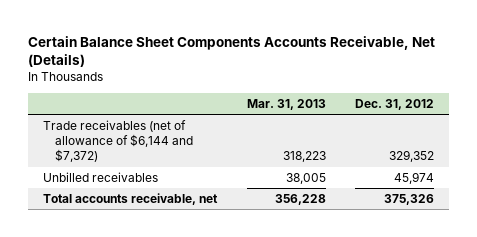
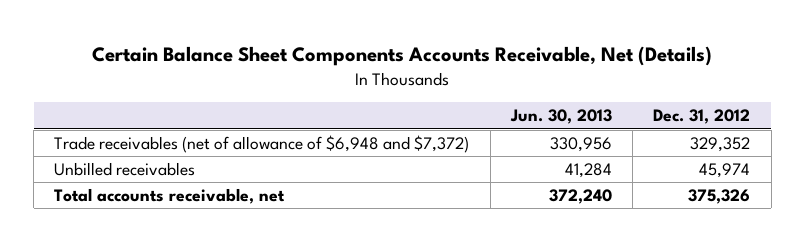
- | Mar. 31, 2013 | Dec. 31, 2012
+ | Jun. 30, 2013 | Dec. 31, 2012
- Trade receivables (net of allowance of $6,144 and $7,372) | 318,223 | 329,352
+ Trade receivables (net of allowance of $6,948 and $7,372) | 330,956 | 329,352

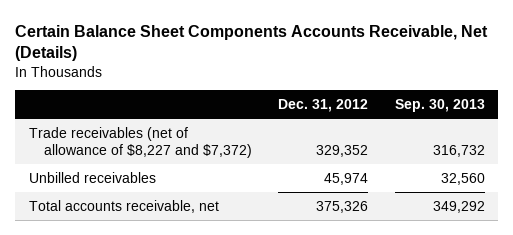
- | Jun. 30, 2013 | Dec. 31, 2012
+ | Dec. 31, 2012 | Sep. 30, 2013
- Trade receivables (net of allowance of $6,948 and $7,372) | 330,956 | 329,352
+ Trade receivables (net of allowance of $8,227 and $7,372) | 329,352 | 316,732

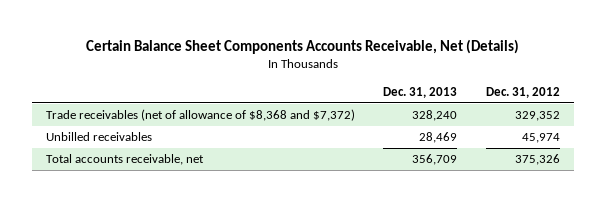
- | Dec. 31, 2012 | Sep. 30, 2013
+ | Dec. 31, 2013 | Dec. 31, 2012
- Trade receivables (net of allowance of $8,227 and $7,372) | 329,352 | 316,732
+ Trade receivables (net of allowance of $8,368 and $7,372) | 328,240 | 329,352

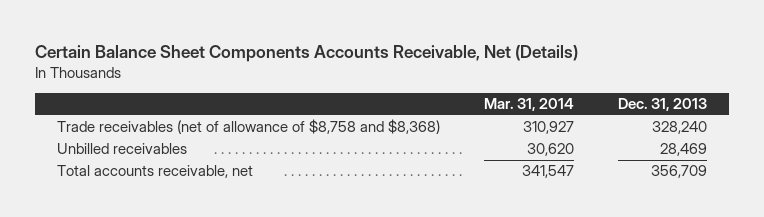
- | Dec. 31, 2013 | Dec. 31, 2012
+ | Mar. 31, 2014 | Dec. 31, 2013
- Trade receivables (net of allowance of $8,368 and $7,372) | 328,240 | 329,352
+ Trade receivables (net of allowance of $8,758 and $8,368) | 310,927 | 328,240

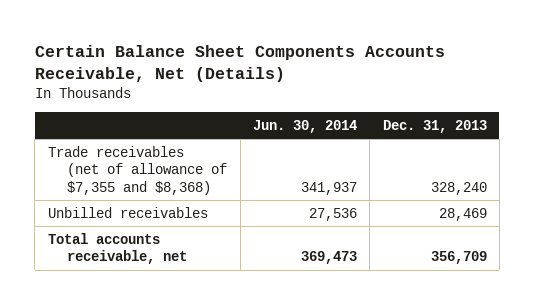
- | Mar. 31, 2014 | Dec. 31, 2013
+ | Jun. 30, 2014 | Dec. 31, 2013
- Trade receivables (net of allowance of $8,758 and $8,368) | 310,927 | 328,240
+ Trade receivables (net of allowance of $7,355 and $8,368) | 341,937 | 328,240

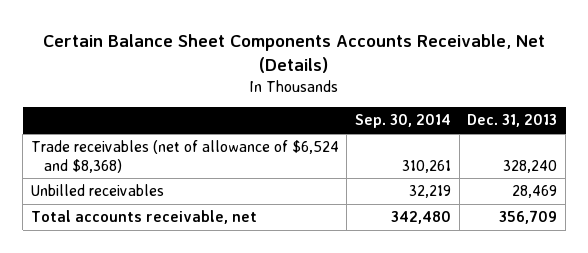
- | Jun. 30, 2014 | Dec. 31, 2013
+ | Sep. 30, 2014 | Dec. 31, 2013
- Trade receivables (net of allowance of $7,355 and $8,368) | 341,937 | 328,240
+ Trade receivables (net of allowance of $6,524 and $8,368) | 310,261 | 328,240

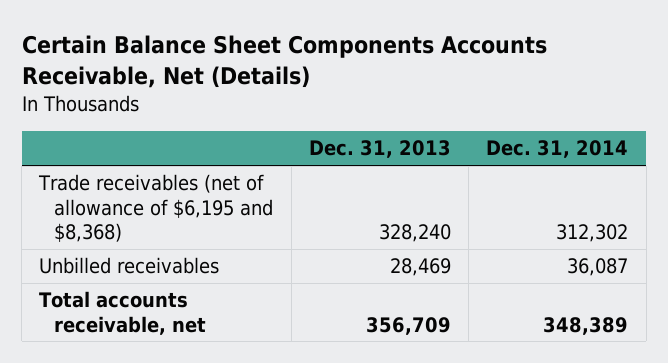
- | Sep. 30, 2014 | Dec. 31, 2013
+ | Dec. 31, 2013 | Dec. 31, 2014
- Trade receivables (net of allowance of $6,524 and $8,368) | 310,261 | 328,240
+ Trade receivables (net of allowance of $6,195 and $8,368) | 328,240 | 312,302

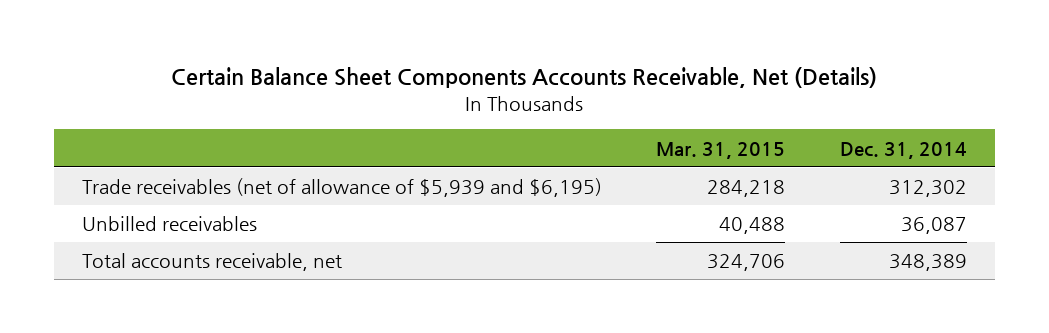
- | Dec. 31, 2013 | Dec. 31, 2014
+ | Mar. 31, 2015 | Dec. 31, 2014
- Trade receivables (net of allowance of $6,195 and $8,368) | 328,240 | 312,302
+ Trade receivables (net of allowance of $5,939 and $6,195) | 284,218 | 312,302

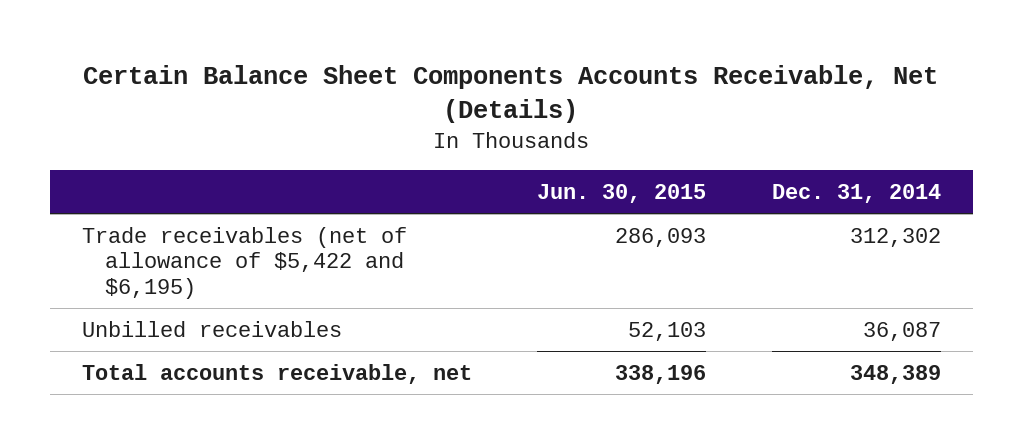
- | Mar. 31, 2015 | Dec. 31, 2014
+ | Jun. 30, 2015 | Dec. 31, 2014
- Trade receivables (net of allowance of $5,939 and $6,195) | 284,218 | 312,302
+ Trade receivables (net of allowance of $5,422 and $6,195) | 286,093 | 312,302

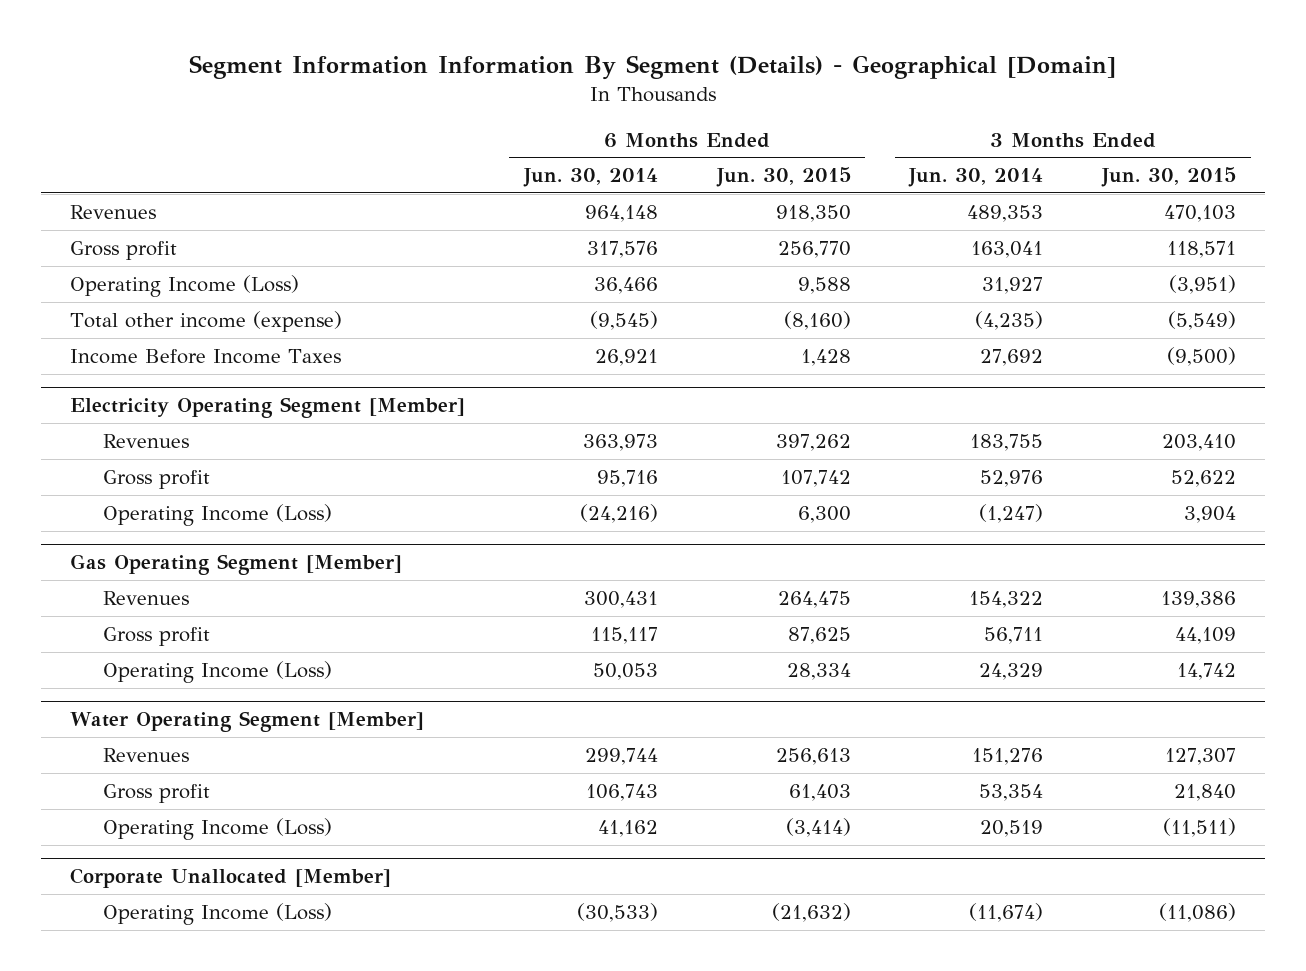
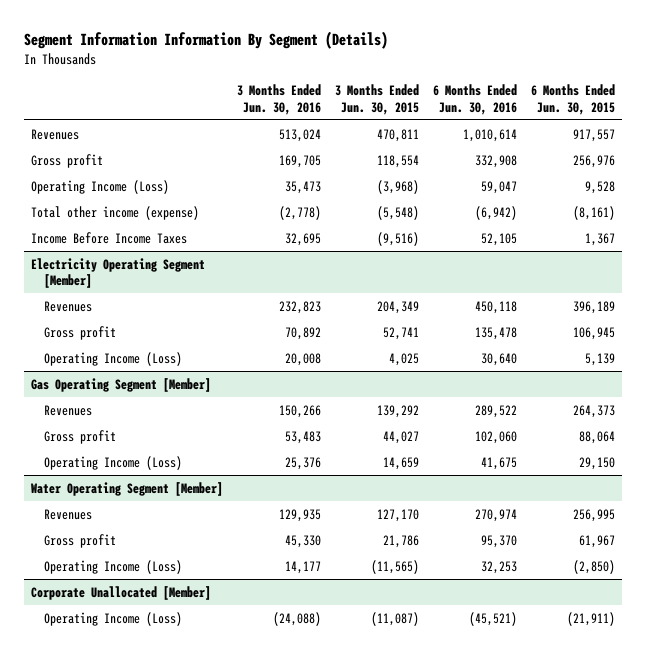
- Segment Information Information By Segment (Details) - Geographical [Domain]
+ Segment Information Information By Segment (Details)
- | 6 Months Ended Jun. 30, 2014 | 6 Months Ended Jun. 30, 2015 | 3 Months Ended Jun. 30, 2014 | 3 Months Ended Jun. 30, 2015
+ | 3 Months Ended Jun. 30, 2016 | 3 Months Ended Jun. 30, 2015 | 6 Months Ended Jun. 30, 2016 | 6 Months Ended Jun. 30, 2015
- Revenues | 964,148 | 918,350 | 489,353 | 470,103
- Gross profit | 317,576 | 256,770 | 163,041 | 118,571
- Operating Income (Loss) | 36,466 | 9,588 | 31,927 | (3,951)
- Total other income (expense) | (9,545) | (8,160) | (4,235) | (5,549)
- Income Before Income Taxes | 26,921 | 1,428 | 27,692 | (9,500)
+ Revenues | 513,024 | 470,811 | 1,010,614 | 917,557
+ Gross profit | 169,705 | 118,554 | 332,908 | 256,976
+ Operating Income (Loss) | 35,473 | (3,968) | 59,047 | 9,528
+ Total other income (expense) | (2,778) | (5,548) | (6,942) | (8,161)
+ Income Before Income Taxes | 32,695 | (9,516) | 52,105 | 1,367
@ Electricity Operating Segment [Member]
- Revenues | 363,973 | 397,262 | 183,755 | 203,410
- Gross profit | 95,716 | 107,742 | 52,976 | 52,622
- Operating Income (Loss) | (24,216) | 6,300 | (1,247) | 3,904
+ Revenues | 232,823 | 204,349 | 450,118 | 396,189
+ Gross profit | 70,892 | 52,741 | 135,478 | 106,945
+ Operating Income (Loss) | 20,008 | 4,025 | 30,640 | 5,139
@ Gas Operating Segment [Member]
- Revenues | 300,431 | 264,475 | 154,322 | 139,386
- Gross profit | 115,117 | 87,625 | 56,711 | 44,109
- Operating Income (Loss) | 50,053 | 28,334 | 24,329 | 14,742
+ Revenues | 150,266 | 139,292 | 289,522 | 264,373
+ Gross profit | 53,483 | 44,027 | 102,060 | 88,064
+ Operating Income (Loss) | 25,376 | 14,659 | 41,675 | 29,150
@ Water Operating Segment [Member]
- Revenues | 299,744 | 256,613 | 151,276 | 127,307
- Gross profit | 106,743 | 61,403 | 53,354 | 21,840
- Operating Income (Loss) | 41,162 | (3,414) | 20,519 | (11,511)
+ Revenues | 129,935 | 127,170 | 270,974 | 256,995
+ Gross profit | 45,330 | 21,786 | 95,370 | 61,967
+ Operating Income (Loss) | 14,177 | (11,565) | 32,253 | (2,850)
@ Corporate Unallocated [Member]
- Operating Income (Loss) | (30,533) | (21,632) | (11,674) | (11,086)
+ Operating Income (Loss) | (24,088) | (11,087) | (45,521) | (21,911)

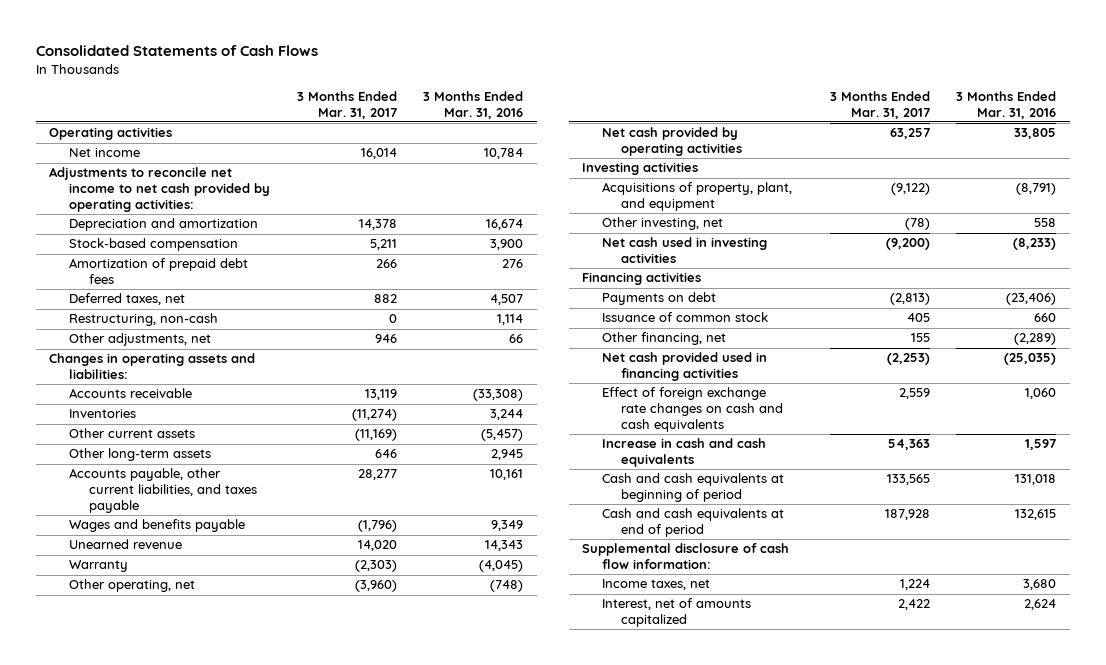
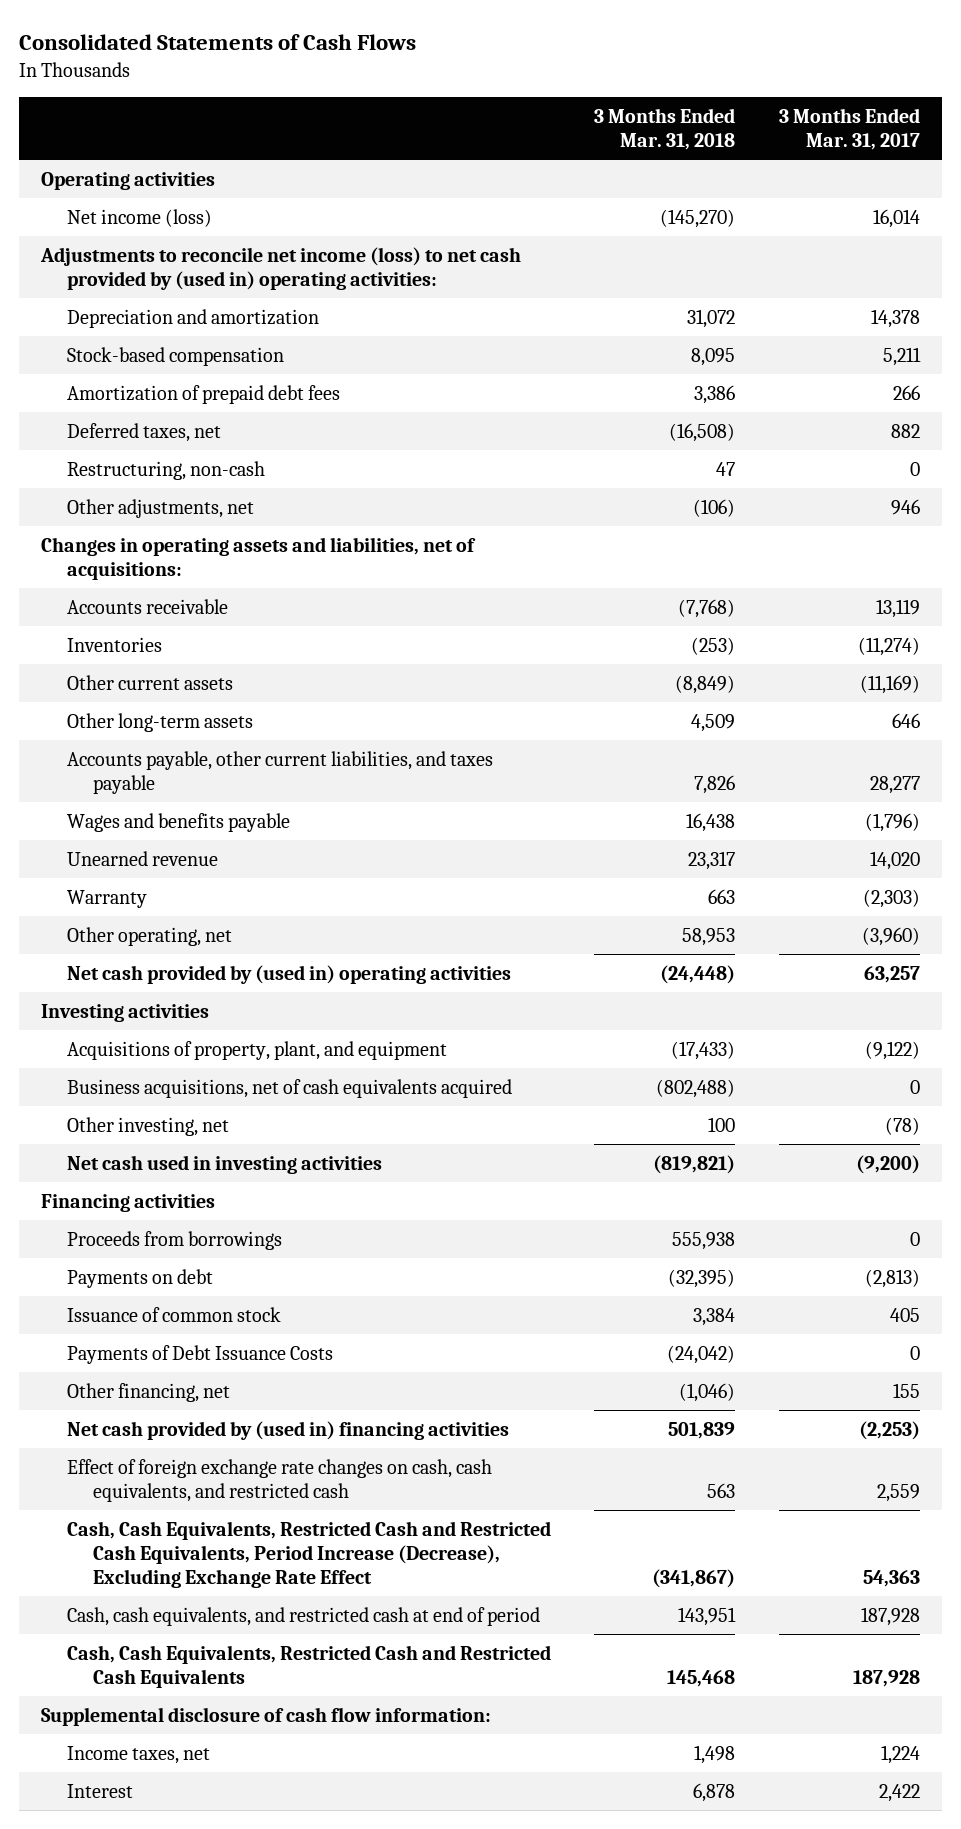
- | 3 Months Ended Mar. 31, 2017 | 3 Months Ended Mar. 31, 2016
+ | 3 Months Ended Mar. 31, 2018 | 3 Months Ended Mar. 31, 2017
- Net income | 16,014 | 10,784
- Adjustments to reconcile net income to net cash provided by operating activities:
+ Net income (loss) | (145,270) | 16,014
+ Adjustments to reconcile net income (loss) to net cash provided by (used in) operating activities:
- Changes in operating assets and liabilities:
+ Changes in operating assets and liabilities, net of acquisitions:
- Net cash provided by operating activities | 63,257 | 33,805
+ Net cash provided by (used in) operating activities | (24,448) | 63,257
+ Business acquisitions, net of cash equivalents acquired | (802,488) | 0
+ Proceeds from borrowings | 555,938 | 0
+ Payments of Debt Issuance Costs | (24,042) | 0
- Net cash provided used in financing activities | (2,253) | (25,035)
- Effect of foreign exchange rate changes on cash and cash equivalents | 2,559 | 1,060
- Increase in cash and cash equivalents | 54,363 | 1,597
- Cash and cash equivalents at beginning of period | 133,565 | 131,018
- Cash and cash equivalents at end of period | 187,928 | 132,615
+ Net cash provided by (used in) financing activities | 501,839 | (2,253)
+ Effect of foreign exchange rate changes on cash, cash equivalents, and restricted cash | 563 | 2,559
+ Cash, Cash Equivalents, Restricted Cash and Restricted Cash Equivalents, Period Increase (Decrease), Excluding Exchange Rate Effect | (341,867) | 54,363
+ Cash, cash equivalents, and restricted cash at end of period | 143,951 | 187,928
+ Cash, Cash Equivalents, Restricted Cash and Restricted Cash Equivalents | 145,468 | 187,928
- Interest, net of amounts capitalized | 2,422 | 2,624
+ Interest | 6,878 | 2,422

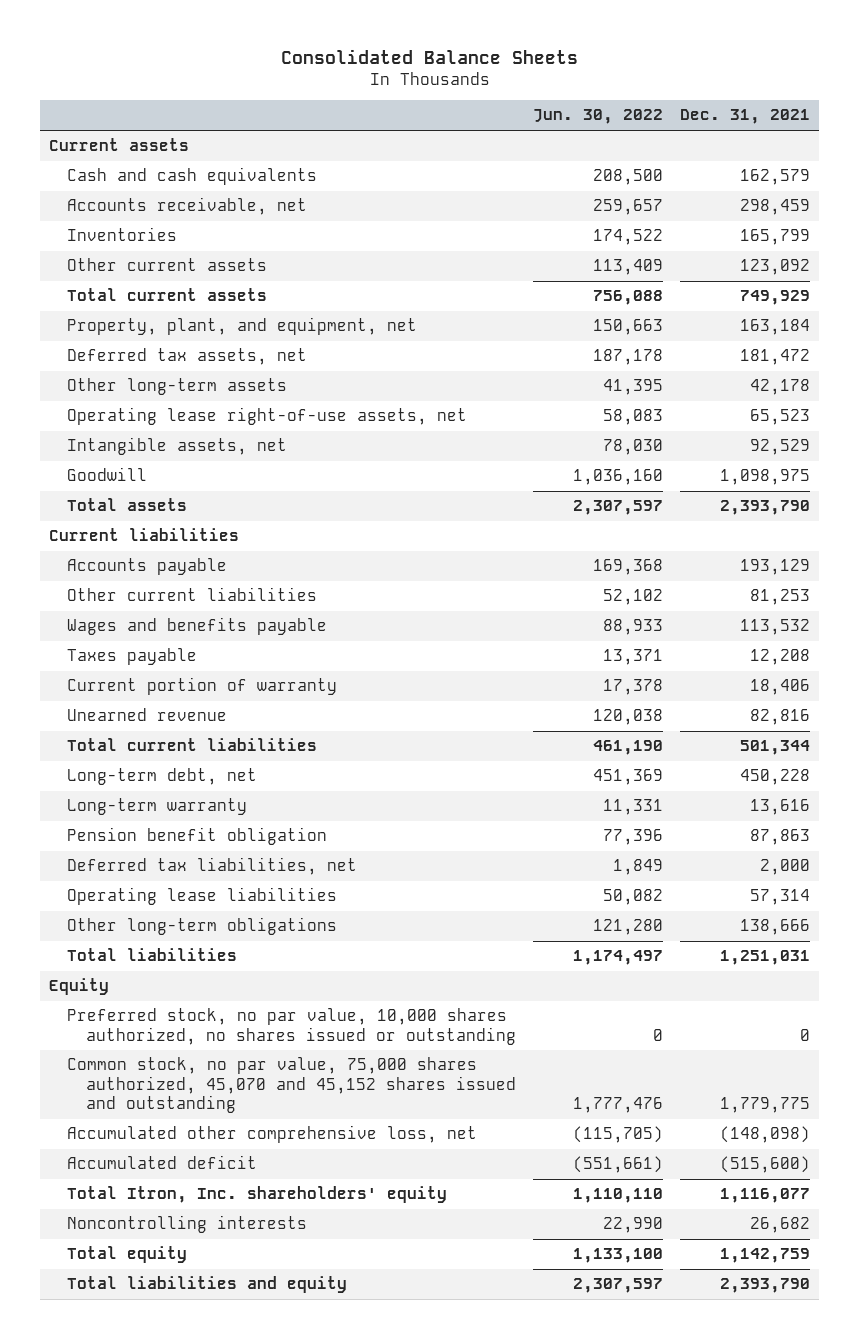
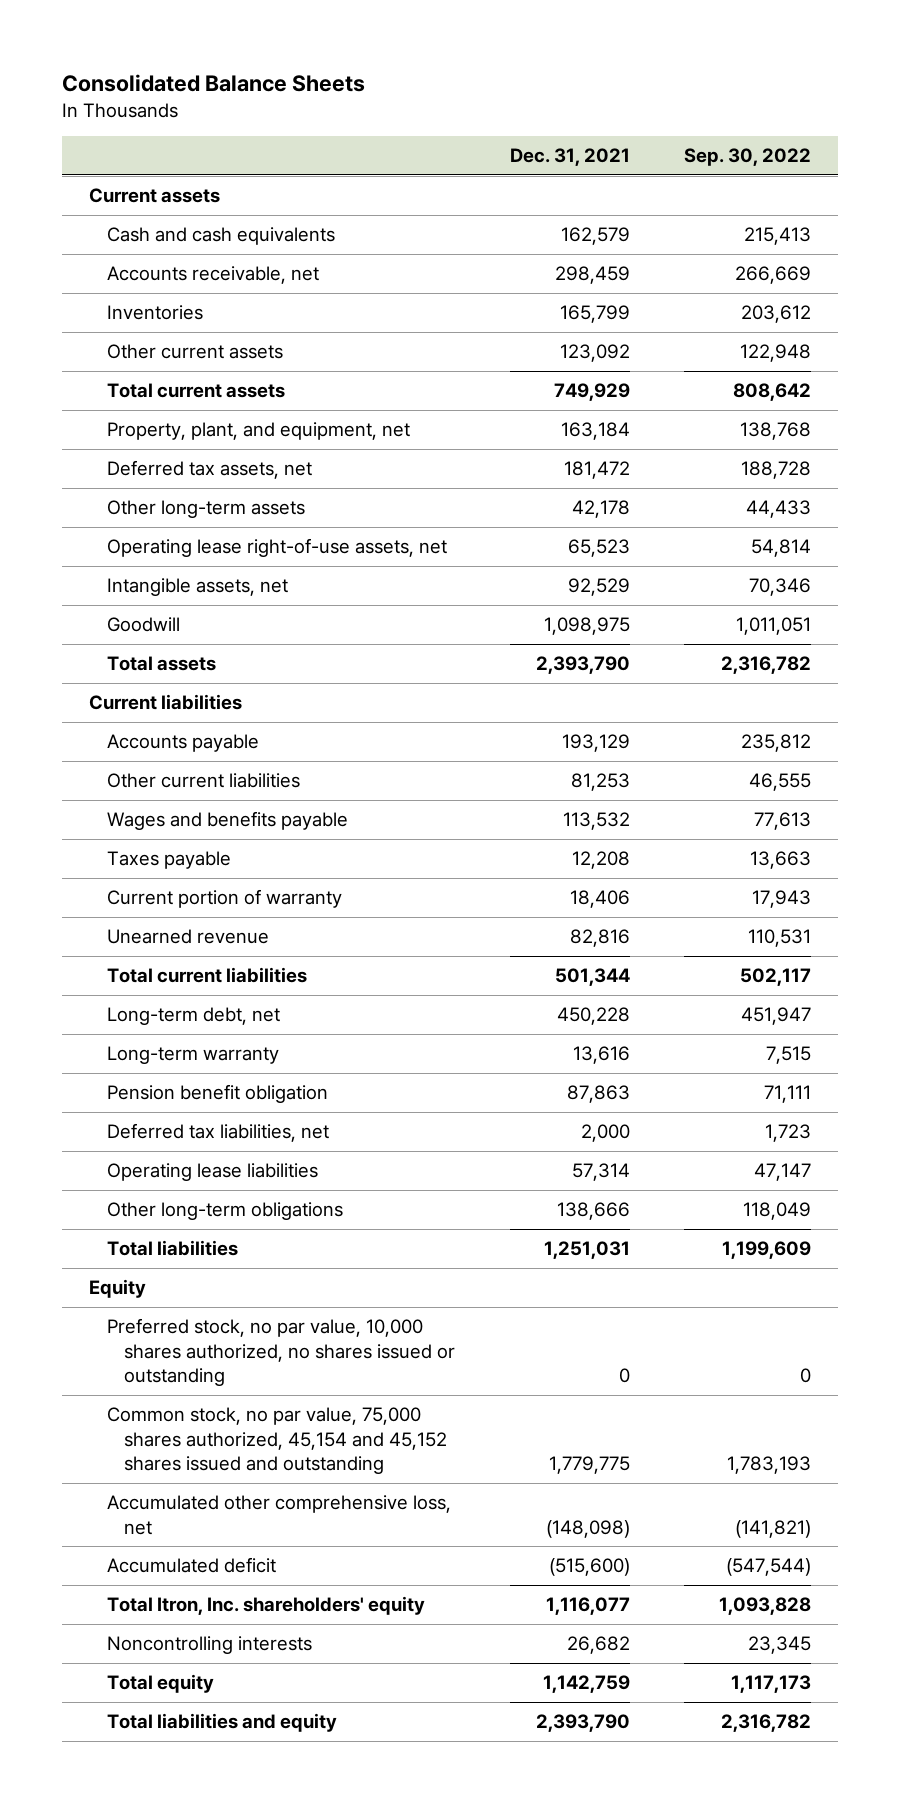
- | Jun. 30, 2022 | Dec. 31, 2021
+ | Dec. 31, 2021 | Sep. 30, 2022
- Common stock, no par value, 75,000 shares authorized, 45,070 and 45,152 shares issued and outstanding | 1,777,476 | 1,779,775
+ Common stock, no par value, 75,000 shares authorized, 45,154 and 45,152 shares issued and outstanding | 1,779,775 | 1,783,193

